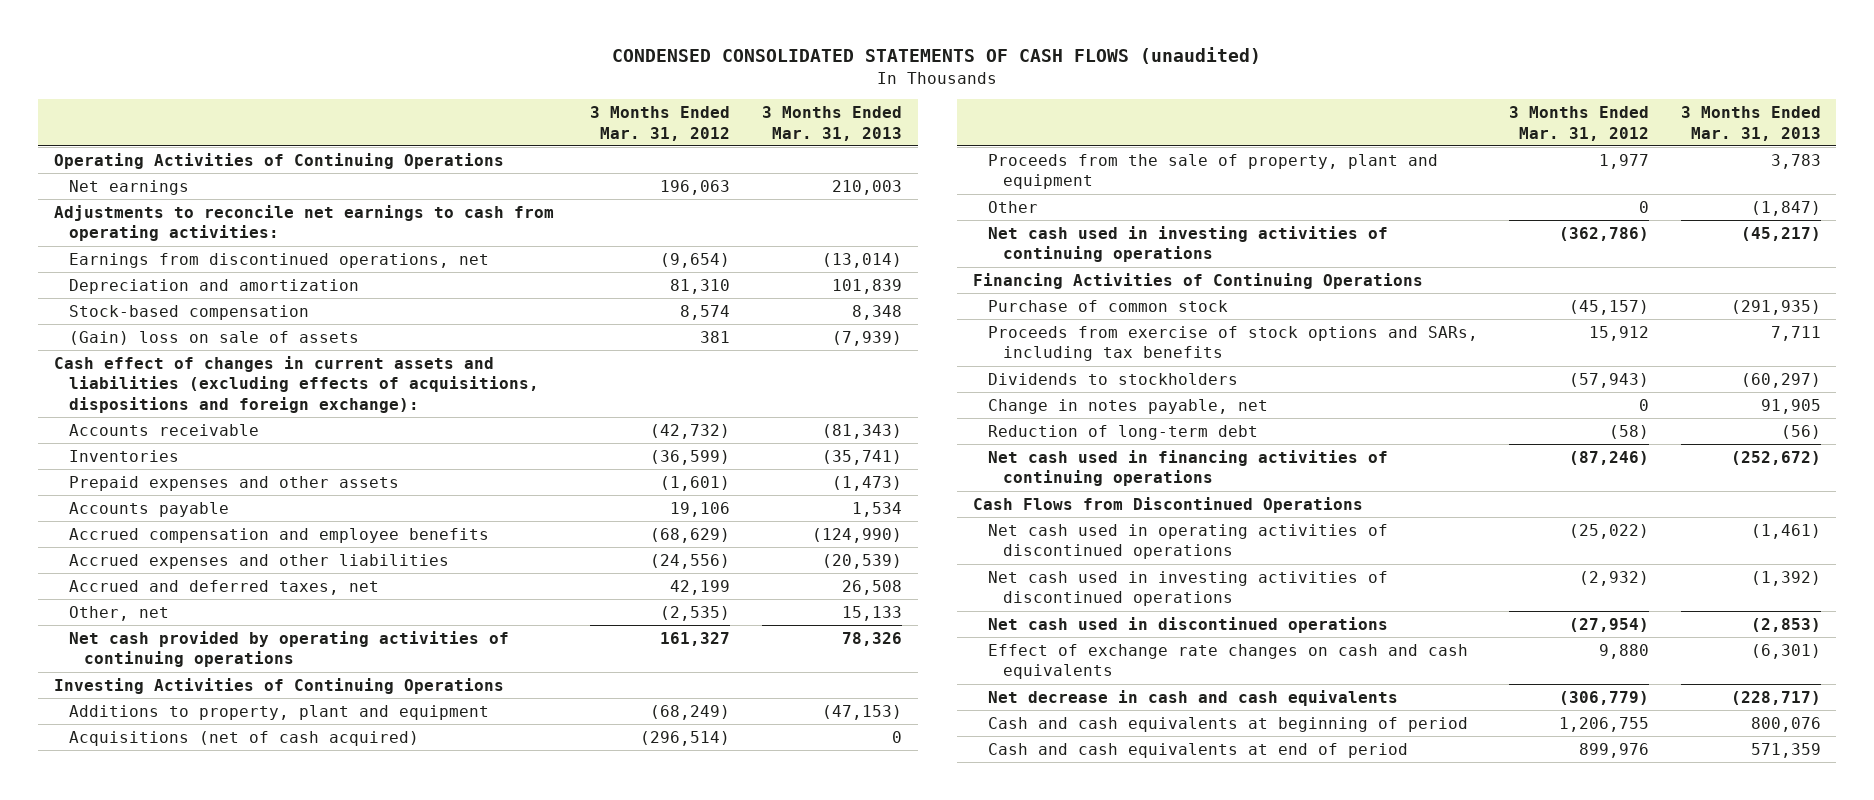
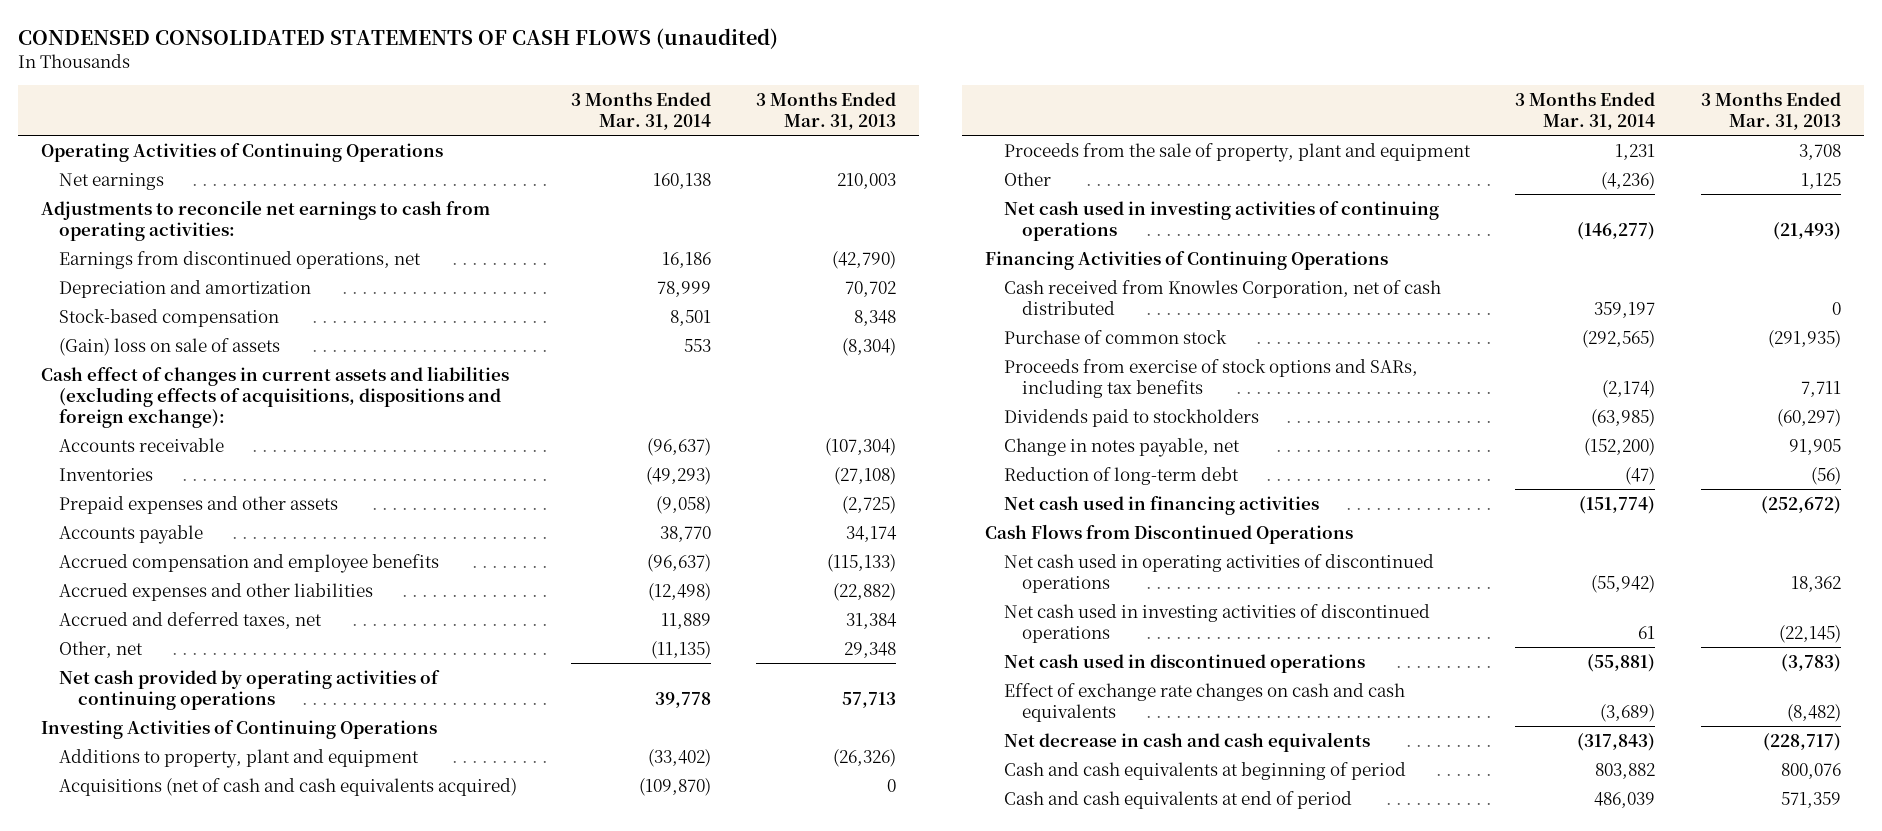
- | 3 Months Ended Mar. 31, 2012 | 3 Months Ended Mar. 31, 2013
+ | 3 Months Ended Mar. 31, 2014 | 3 Months Ended Mar. 31, 2013
- Earnings from discontinued operations, net | (9,654) | (13,014)
- Depreciation and amortization | 81,310 | 101,839
+ Earnings from discontinued operations, net | 16,186 | (42,790)
+ Depreciation and amortization | 78,999 | 70,702
- (Gain) loss on sale of assets | 381 | (7,939)
+ (Gain) loss on sale of assets | 553 | (8,304)
- Accounts receivable | (42,732) | (81,343)
- Inventories | (36,599) | (35,741)
- Prepaid expenses and other assets | (1,601) | (1,473)
- Accounts payable | 19,106 | 1,534
- Accrued compensation and employee benefits | (68,629) | (124,990)
- Accrued expenses and other liabilities | (24,556) | (20,539)
- Accrued and deferred taxes, net | 42,199 | 26,508
- Other, net | (2,535) | 15,133
- Net cash provided by operating activities of continuing operations | 161,327 | 78,326
+ Accounts receivable | (96,637) | (107,304)
+ Inventories | (49,293) | (27,108)
+ Prepaid expenses and other assets | (9,058) | (2,725)
+ Accounts payable | 38,770 | 34,174
+ Accrued compensation and employee benefits | (96,637) | (115,133)
+ Accrued expenses and other liabilities | (12,498) | (22,882)
+ Accrued and deferred taxes, net | 11,889 | 31,384
+ Other, net | (11,135) | 29,348
+ Net cash provided by operating activities of continuing operations | 39,778 | 57,713
- Additions to property, plant and equipment | (68,249) | (47,153)
- Acquisitions (net of cash acquired) | (296,514) | 0
- Proceeds from the sale of property, plant and equipment | 1,977 | 3,783
- Other | 0 | (1,847)
- Net cash used in investing activities of continuing operations | (362,786) | (45,217)
+ Additions to property, plant and equipment | (33,402) | (26,326)
+ Acquisitions (net of cash and cash equivalents acquired) | (109,870) | 0
+ Proceeds from the sale of property, plant and equipment | 1,231 | 3,708
+ Other | (4,236) | 1,125
+ Net cash used in investing activities of continuing operations | (146,277) | (21,493)
+ Cash received from Knowles Corporation, net of cash distributed | 359,197 | 0
- Dividends to stockholders | (57,943) | (60,297)
+ Dividends paid to stockholders | (63,985) | (60,297)
- Net cash used in financing activities of continuing operations | (87,246) | (252,672)
+ Net cash used in financing activities | (151,774) | (252,672)
- Net cash used in operating activities of discontinued operations | (25,022) | (1,461)
- Net cash used in investing activities of discontinued operations | (2,932) | (1,392)
- Net cash used in discontinued operations | (27,954) | (2,853)
- Effect of exchange rate changes on cash and cash equivalents | 9,880 | (6,301)
+ Net cash used in operating activities of discontinued operations | (55,942) | 18,362
+ Net cash used in investing activities of discontinued operations | 61 | (22,145)
+ Net cash used in discontinued operations | (55,881) | (3,783)
+ Effect of exchange rate changes on cash and cash equivalents | (3,689) | (8,482)

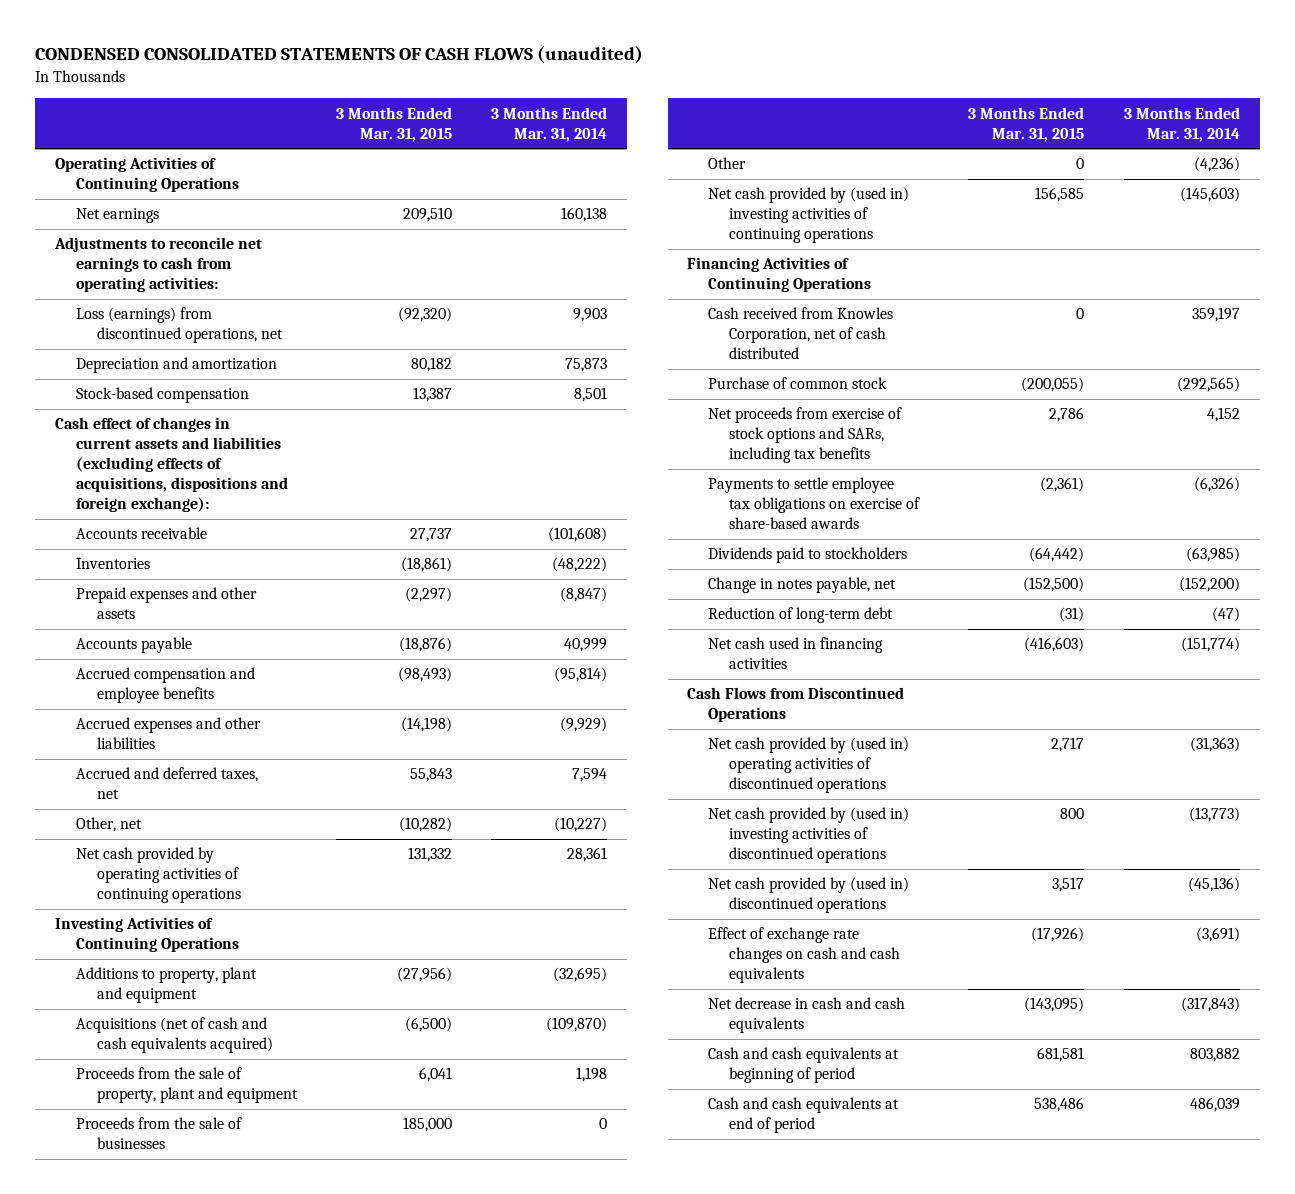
- | 3 Months Ended Mar. 31, 2014 | 3 Months Ended Mar. 31, 2013
+ | 3 Months Ended Mar. 31, 2015 | 3 Months Ended Mar. 31, 2014
- Earnings from discontinued operations, net | 16,186 | (42,790)
- Depreciation and amortization | 78,999 | 70,702
+ Loss (earnings) from discontinued operations, net | (92,320) | 9,903
+ Depreciation and amortization | 80,182 | 75,873
- (Gain) loss on sale of assets | 553 | (8,304)
- Accounts receivable | (96,637) | (107,304)
- Inventories | (49,293) | (27,108)
- Prepaid expenses and other assets | (9,058) | (2,725)
- Accounts payable | 38,770 | 34,174
- Accrued compensation and employee benefits | (96,637) | (115,133)
- Accrued expenses and other liabilities | (12,498) | (22,882)
- Accrued and deferred taxes, net | 11,889 | 31,384
- Other, net | (11,135) | 29,348
- Net cash provided by operating activities of continuing operations | 39,778 | 57,713
+ Accounts receivable | 27,737 | (101,608)
+ Inventories | (18,861) | (48,222)
+ Prepaid expenses and other assets | (2,297) | (8,847)
+ Accounts payable | (18,876) | 40,999
+ Accrued compensation and employee benefits | (98,493) | (95,814)
+ Accrued expenses and other liabilities | (14,198) | (9,929)
+ Accrued and deferred taxes, net | 55,843 | 7,594
+ Other, net | (10,282) | (10,227)
+ Net cash provided by operating activities of continuing operations | 131,332 | 28,361
- Additions to property, plant and equipment | (33,402) | (26,326)
+ Additions to property, plant and equipment | (27,956) | (32,695)
- Proceeds from the sale of property, plant and equipment | 1,231 | 3,708
+ Proceeds from the sale of property, plant and equipment | 6,041 | 1,198
+ Proceeds from the sale of businesses | 185,000 | 0
- Net cash used in investing activities of continuing operations | (146,277) | (21,493)
+ Net cash provided by (used in) investing activities of continuing operations | 156,585 | (145,603)
- Proceeds from exercise of stock options and SARs, including tax benefits | (2,174) | 7,711
+ Net proceeds from exercise of stock options and SARs, including tax benefits | 2,786 | 4,152
+ Payments to settle employee tax obligations on exercise of share-based awards | (2,361) | (6,326)
- Net cash used in operating activities of discontinued operations | (55,942) | 18,362
- Net cash used in investing activities of discontinued operations | 61 | (22,145)
- Net cash used in discontinued operations | (55,881) | (3,783)
- Effect of exchange rate changes on cash and cash equivalents | (3,689) | (8,482)
+ Net cash provided by (used in) operating activities of discontinued operations | 2,717 | (31,363)
+ Net cash provided by (used in) investing activities of discontinued operations | 800 | (13,773)
+ Net cash provided by (used in) discontinued operations | 3,517 | (45,136)
+ Effect of exchange rate changes on cash and cash equivalents | (17,926) | (3,691)

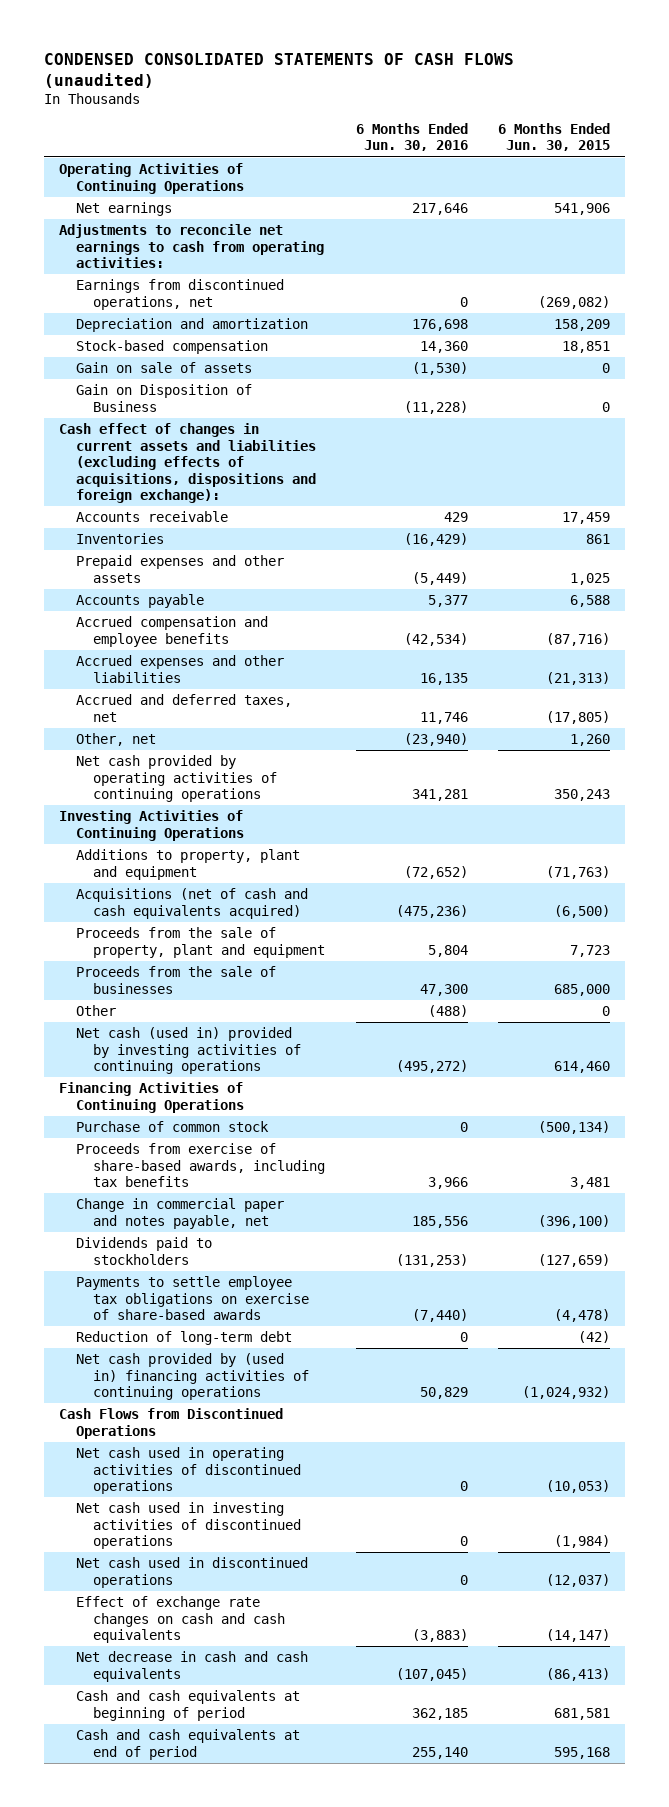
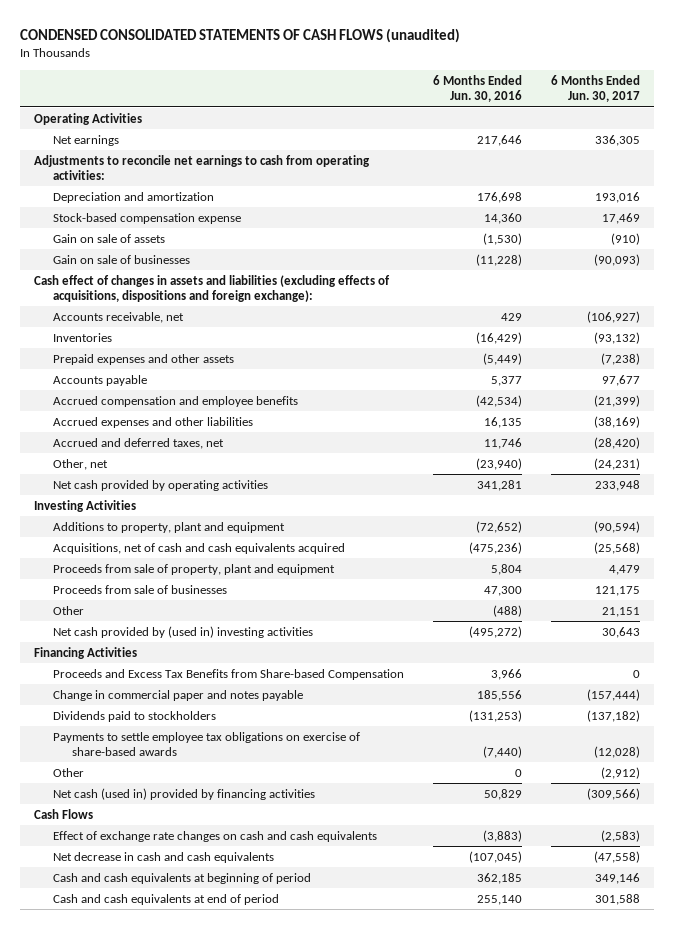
- | 6 Months Ended Jun. 30, 2016 | 6 Months Ended Jun. 30, 2015
+ | 6 Months Ended Jun. 30, 2016 | 6 Months Ended Jun. 30, 2017
- Operating Activities of Continuing Operations
+ Operating Activities
- Earnings from discontinued operations, net | 0 | (269,082)
- Stock-based compensation | 14,360 | 18,851
+ Stock-based compensation expense | 14,360 | 17,469
- Gain on Disposition of Business | (11,228) | 0
- Cash effect of changes in current assets and liabilities (excluding effects of acquisitions, dispositions and foreign exchange):
- Accounts receivable | 429 | 17,459
+ Gain on sale of businesses | (11,228) | (90,093)
+ Cash effect of changes in assets and liabilities (excluding effects of acquisitions, dispositions and foreign exchange):
+ Accounts receivable, net | 429 | (106,927)
- Net cash provided by operating activities of continuing operations | 341,281 | 350,243
- Investing Activities of Continuing Operations
+ Net cash provided by operating activities | 341,281 | 233,948
+ Investing Activities
- Acquisitions (net of cash and cash equivalents acquired) | (475,236) | (6,500)
- Proceeds from the sale of property, plant and equipment | 5,804 | 7,723
- Proceeds from the sale of businesses | 47,300 | 685,000
+ Acquisitions, net of cash and cash equivalents acquired | (475,236) | (25,568)
+ Proceeds from sale of property, plant and equipment | 5,804 | 4,479
+ Proceeds from sale of businesses | 47,300 | 121,175
- Net cash (used in) provided by investing activities of continuing operations | (495,272) | 614,460
- Financing Activities of Continuing Operations
- Purchase of common stock | 0 | (500,134)
- Proceeds from exercise of share-based awards, including tax benefits | 3,966 | 3,481
- Change in commercial paper and notes payable, net | 185,556 | (396,100)
+ Net cash provided by (used in) investing activities | (495,272) | 30,643
+ Financing Activities
+ Proceeds and Excess Tax Benefits from Share-based Compensation | 3,966 | 0
+ Change in commercial paper and notes payable | 185,556 | (157,444)
- Reduction of long-term debt | 0 | (42)
- Net cash provided by (used in) financing activities of continuing operations | 50,829 | (1,024,932)
- Cash Flows from Discontinued Operations
- Net cash used in operating activities of discontinued operations | 0 | (10,053)
- Net cash used in investing activities of discontinued operations | 0 | (1,984)
- Net cash used in discontinued operations | 0 | (12,037)
+ Other | 0 | (2,912)
+ Net cash (used in) provided by financing activities | 50,829 | (309,566)
+ Cash Flows

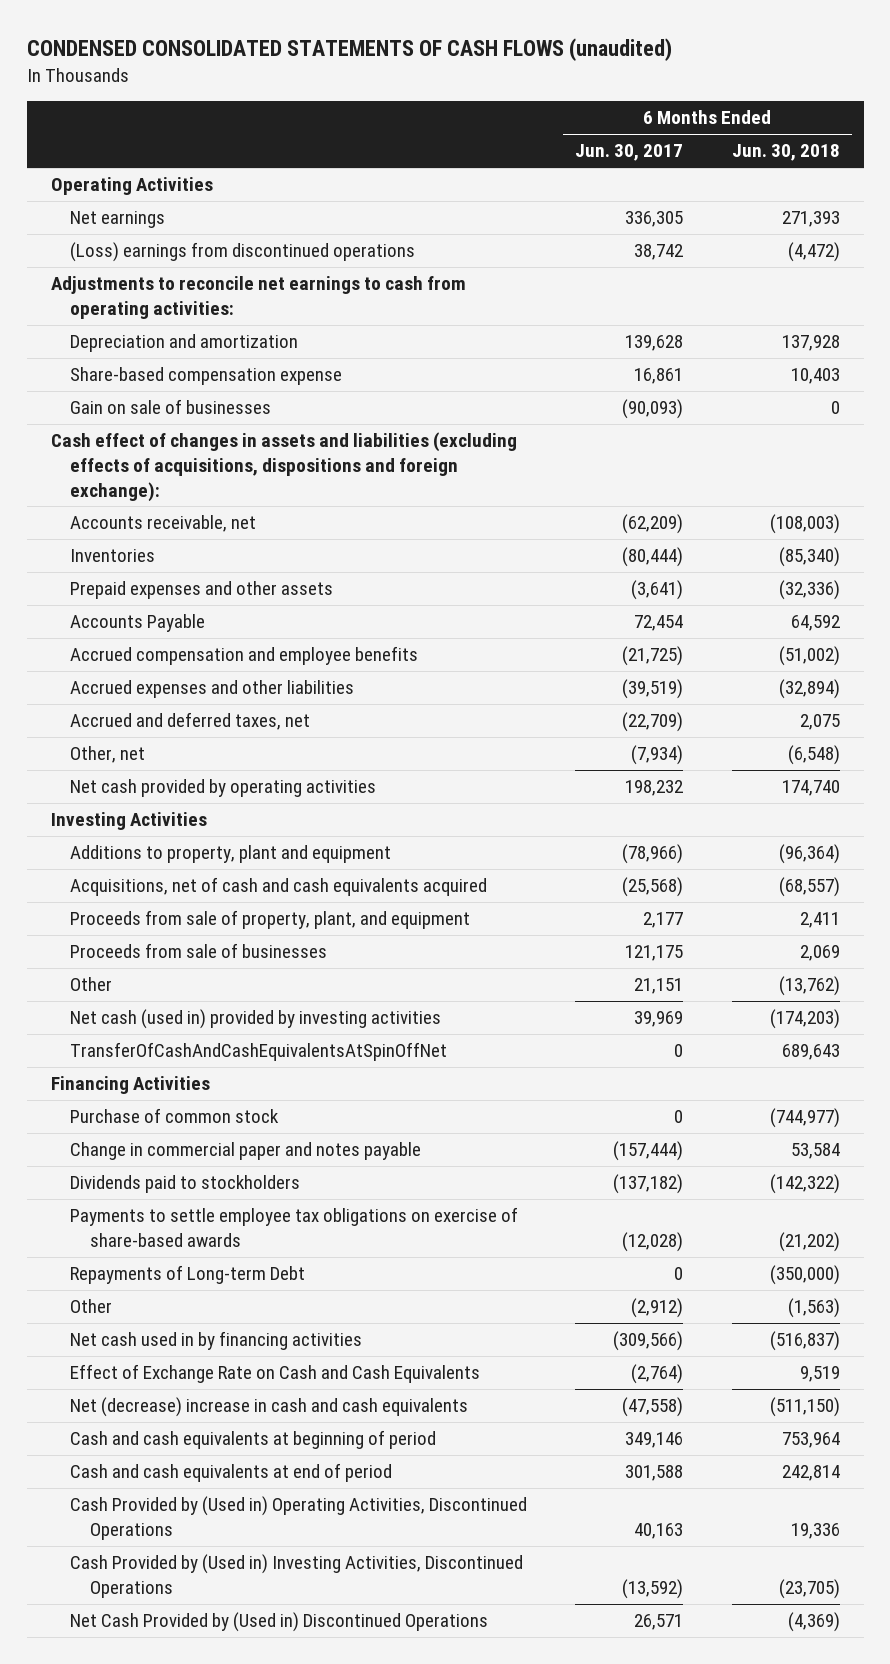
- | 6 Months Ended Jun. 30, 2016 | 6 Months Ended Jun. 30, 2017
+ | 6 Months Ended Jun. 30, 2017 | 6 Months Ended Jun. 30, 2018
+ (Loss) earnings from discontinued operations | 38,742 | (4,472)
- Depreciation and amortization | 176,698 | 193,016
- Stock-based compensation expense | 14,360 | 17,469
- Gain on sale of assets | (1,530) | (910)
+ Depreciation and amortization | 139,628 | 137,928
+ Share-based compensation expense | 16,861 | 10,403
- Accounts receivable, net | 429 | (106,927)
- Inventories | (16,429) | (93,132)
- Prepaid expenses and other assets | (5,449) | (7,238)
- Accounts payable | 5,377 | 97,677
- Accrued compensation and employee benefits | (42,534) | (21,399)
- Accrued expenses and other liabilities | 16,135 | (38,169)
- Accrued and deferred taxes, net | 11,746 | (28,420)
- Other, net | (23,940) | (24,231)
- Net cash provided by operating activities | 341,281 | 233,948
+ Accounts receivable, net | (62,209) | (108,003)
+ Inventories | (80,444) | (85,340)
+ Prepaid expenses and other assets | (3,641) | (32,336)
+ Accounts Payable | 72,454 | 64,592
+ Accrued compensation and employee benefits | (21,725) | (51,002)
+ Accrued expenses and other liabilities | (39,519) | (32,894)
+ Accrued and deferred taxes, net | (22,709) | 2,075
+ Other, net | (7,934) | (6,548)
+ Net cash provided by operating activities | 198,232 | 174,740
- Additions to property, plant and equipment | (72,652) | (90,594)
+ Additions to property, plant and equipment | (78,966) | (96,364)
- Proceeds from sale of property, plant and equipment | 5,804 | 4,479
+ Proceeds from sale of property, plant, and equipment | 2,177 | 2,411
- Net cash provided by (used in) investing activities | (495,272) | 30,643
+ Net cash (used in) provided by investing activities | 39,969 | (174,203)
+ TransferOfCashAndCashEquivalentsAtSpinOffNet | 0 | 689,643
- Proceeds and Excess Tax Benefits from Share-based Compensation | 3,966 | 0
+ Purchase of common stock | 0 | (744,977)
+ Repayments of Long-term Debt | 0 | (350,000)
- Net cash (used in) provided by financing activities | 50,829 | (309,566)
- Cash Flows
- Effect of exchange rate changes on cash and cash equivalents | (3,883) | (2,583)
- Net decrease in cash and cash equivalents | (107,045) | (47,558)
+ Net cash used in by financing activities | (309,566) | (516,837)
+ Effect of Exchange Rate on Cash and Cash Equivalents | (2,764) | 9,519
+ Net (decrease) increase in cash and cash equivalents | (47,558) | (511,150)
+ Cash Provided by (Used in) Operating Activities, Discontinued Operations | 40,163 | 19,336
+ Cash Provided by (Used in) Investing Activities, Discontinued Operations | (13,592) | (23,705)
+ Net Cash Provided by (Used in) Discontinued Operations | 26,571 | (4,369)

